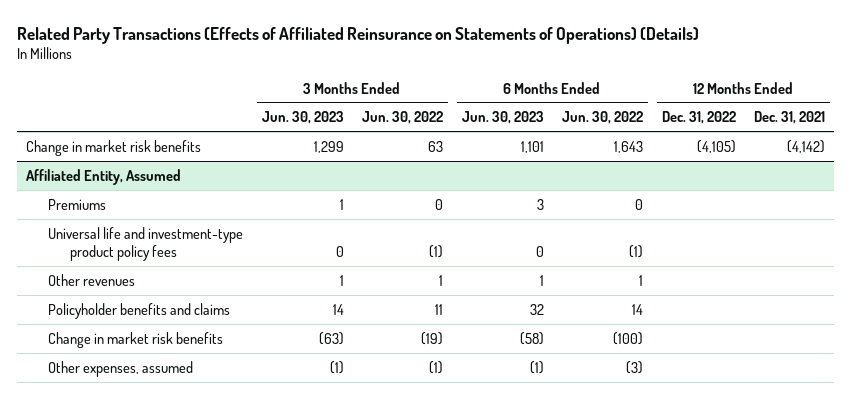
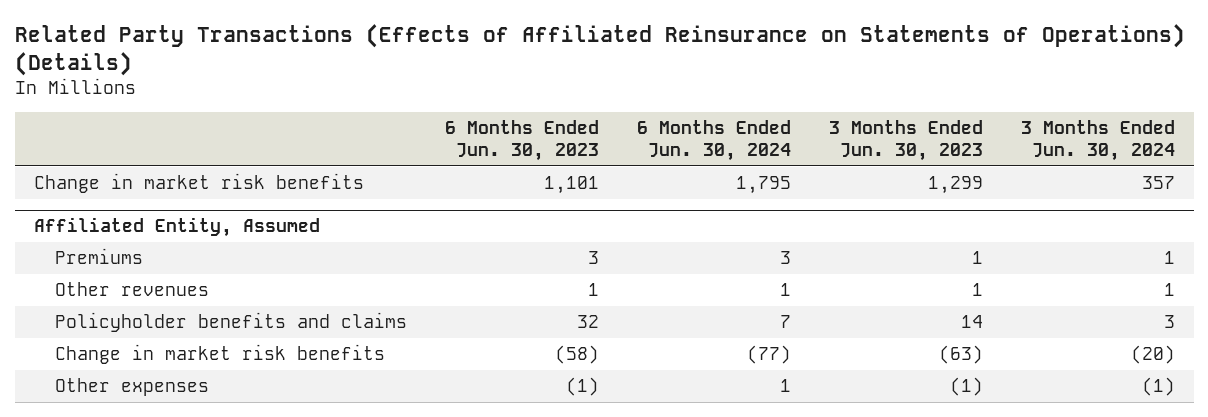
- | 3 Months Ended Jun. 30, 2023 | 3 Months Ended Jun. 30, 2022 | 6 Months Ended Jun. 30, 2023 | 6 Months Ended Jun. 30, 2022 | 12 Months Ended Dec. 31, 2022 | 12 Months Ended Dec. 31, 2021
+ | 6 Months Ended Jun. 30, 2023 | 6 Months Ended Jun. 30, 2024 | 3 Months Ended Jun. 30, 2023 | 3 Months Ended Jun. 30, 2024
@ Affiliated Entity, Assumed
- Universal life and investment-type product policy fees | 0 | (1) | 0 | (1) | |
- Other expenses, assumed | (1) | (1) | (1) | (3) | |
+ Other expenses | (1) | 1 | (1) | (1)

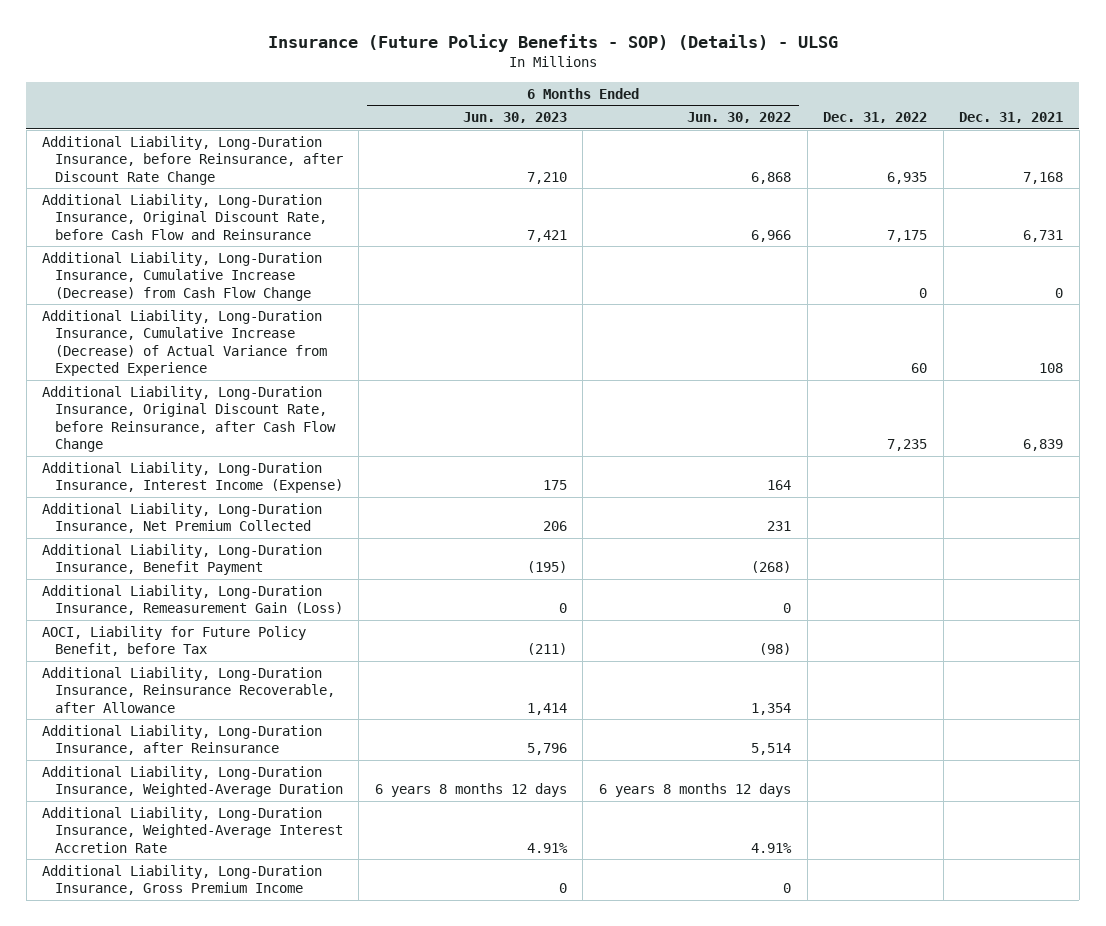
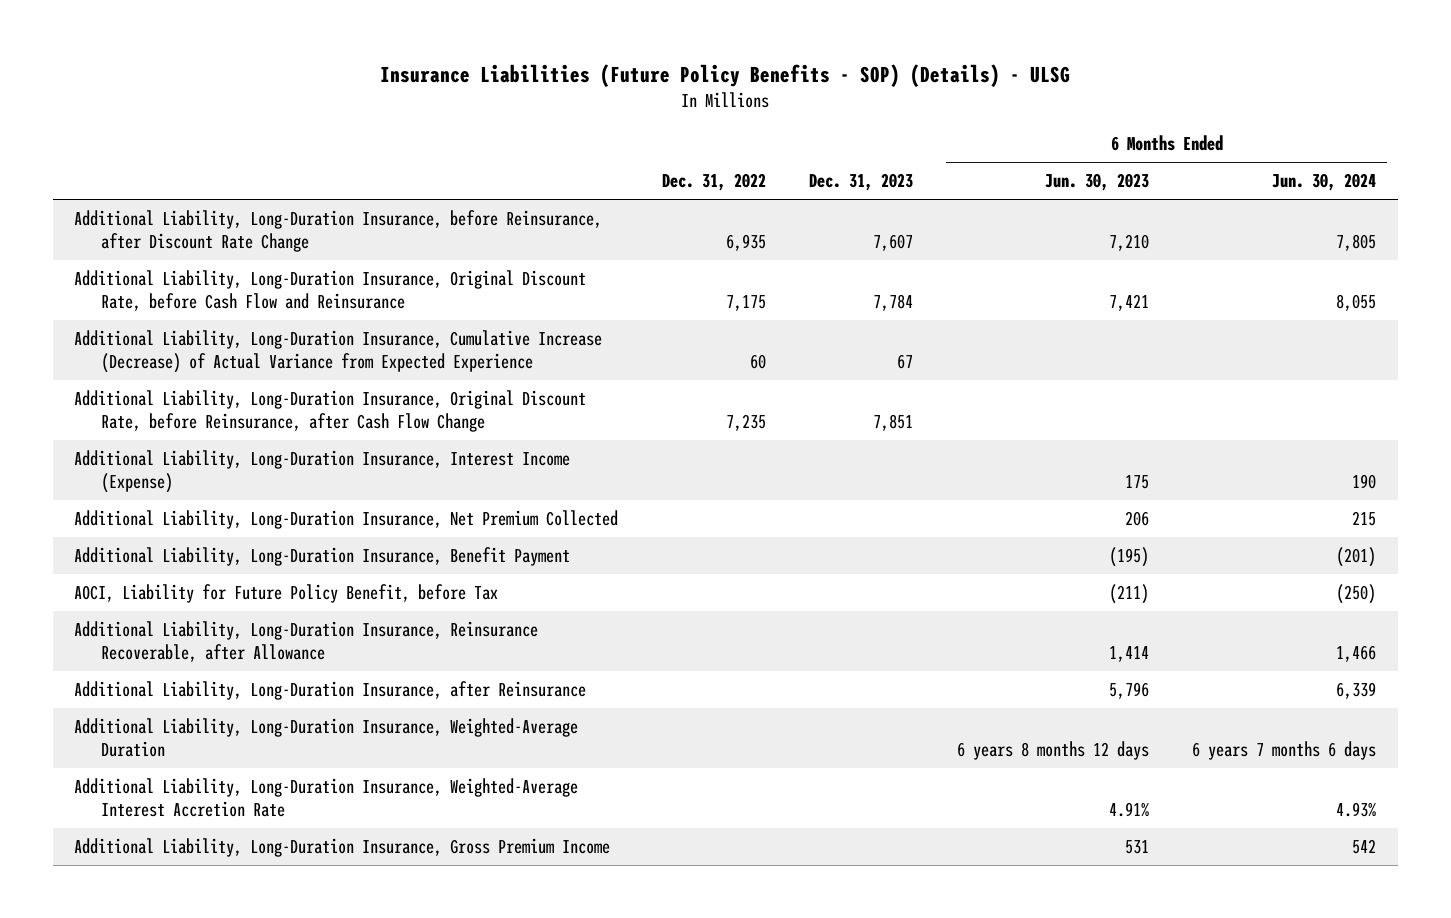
- Insurance (Future Policy Benefits - SOP) (Details) - ULSG
+ Insurance Liabilities (Future Policy Benefits - SOP) (Details) - ULSG
- | 6 Months Ended Jun. 30, 2023 | 6 Months Ended Jun. 30, 2022 | Dec. 31, 2022 | Dec. 31, 2021
+ | Dec. 31, 2022 | Dec. 31, 2023 | 6 Months Ended Jun. 30, 2023 | 6 Months Ended Jun. 30, 2024
- Additional Liability, Long-Duration Insurance, Cumulative Increase (Decrease) from Cash Flow Change | | | 0 | 0
- Additional Liability, Long-Duration Insurance, Remeasurement Gain (Loss) | 0 | 0 | |
- Additional Liability, Long-Duration Insurance, Gross Premium Income | 0 | 0 | |
+ Additional Liability, Long-Duration Insurance, Gross Premium Income | | | 531 | 542

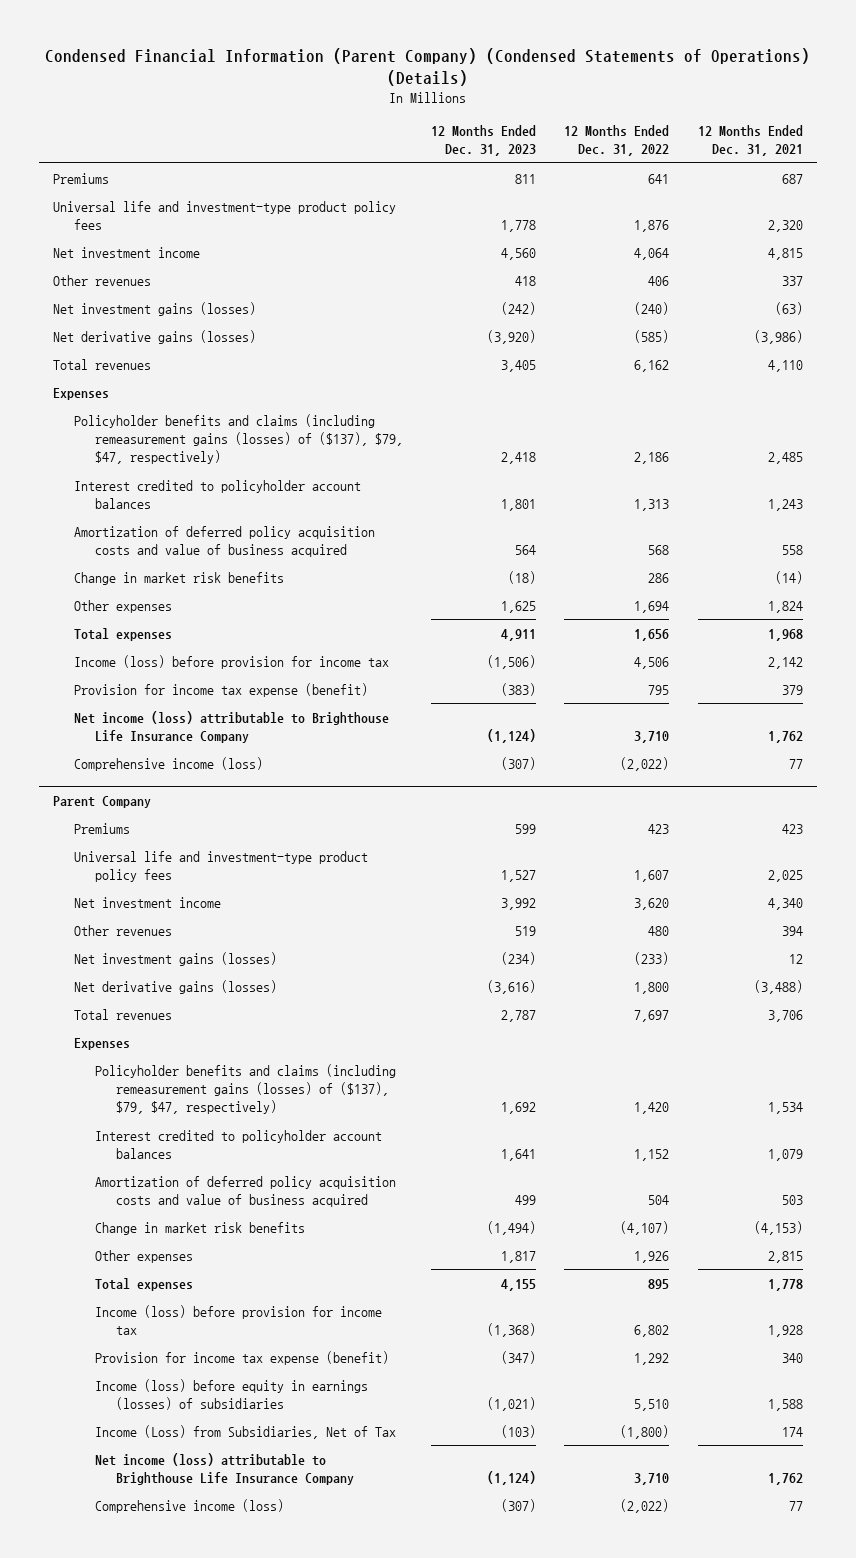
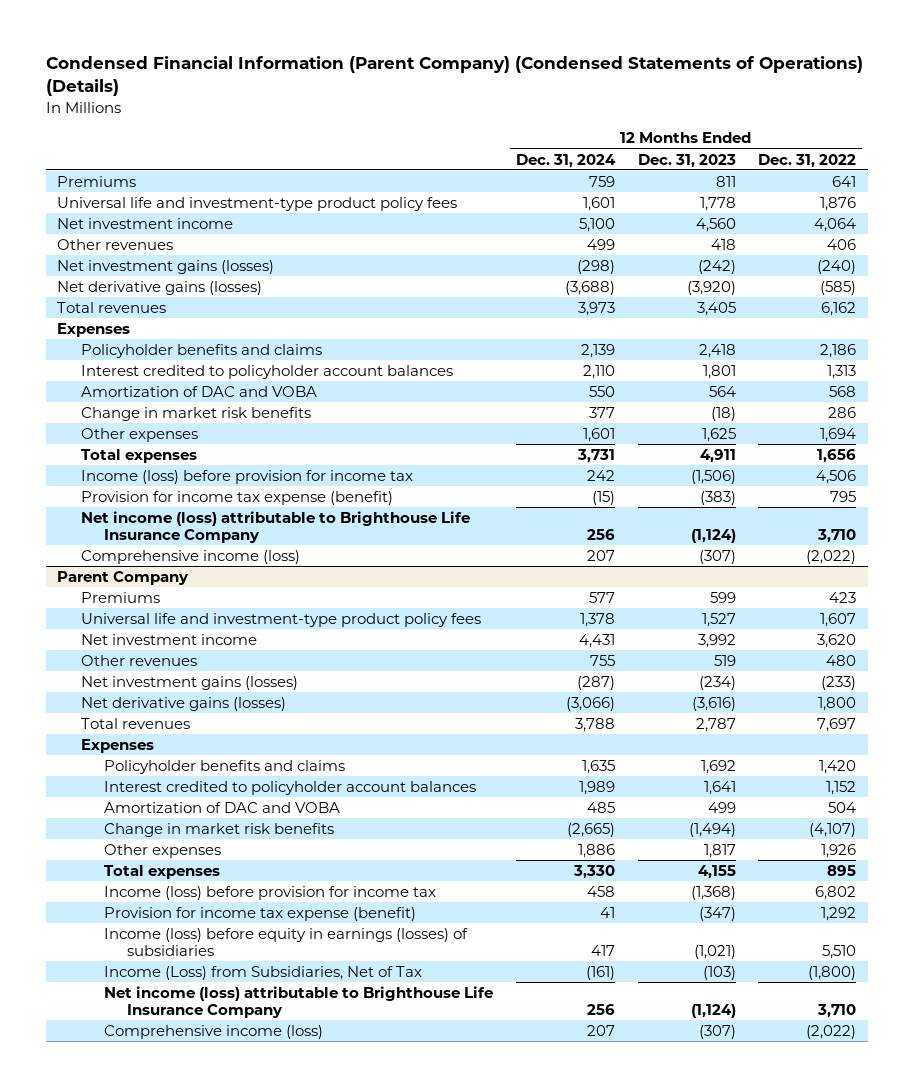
- | 12 Months Ended Dec. 31, 2023 | 12 Months Ended Dec. 31, 2022 | 12 Months Ended Dec. 31, 2021
+ | 12 Months Ended Dec. 31, 2024 | 12 Months Ended Dec. 31, 2023 | 12 Months Ended Dec. 31, 2022
- Policyholder benefits and claims (including remeasurement gains (losses) of ($137), $79, $47, respectively) | 2,418 | 2,186 | 2,485
+ Policyholder benefits and claims | 2,139 | 2,418 | 2,186
- Amortization of deferred policy acquisition costs and value of business acquired | 564 | 568 | 558
+ Amortization of DAC and VOBA | 550 | 564 | 568
@ Parent Company
- Policyholder benefits and claims (including remeasurement gains (losses) of ($137), $79, $47, respectively) | 1,692 | 1,420 | 1,534
+ Policyholder benefits and claims | 1,635 | 1,692 | 1,420
- Amortization of deferred policy acquisition costs and value of business acquired | 499 | 504 | 503
+ Amortization of DAC and VOBA | 485 | 499 | 504

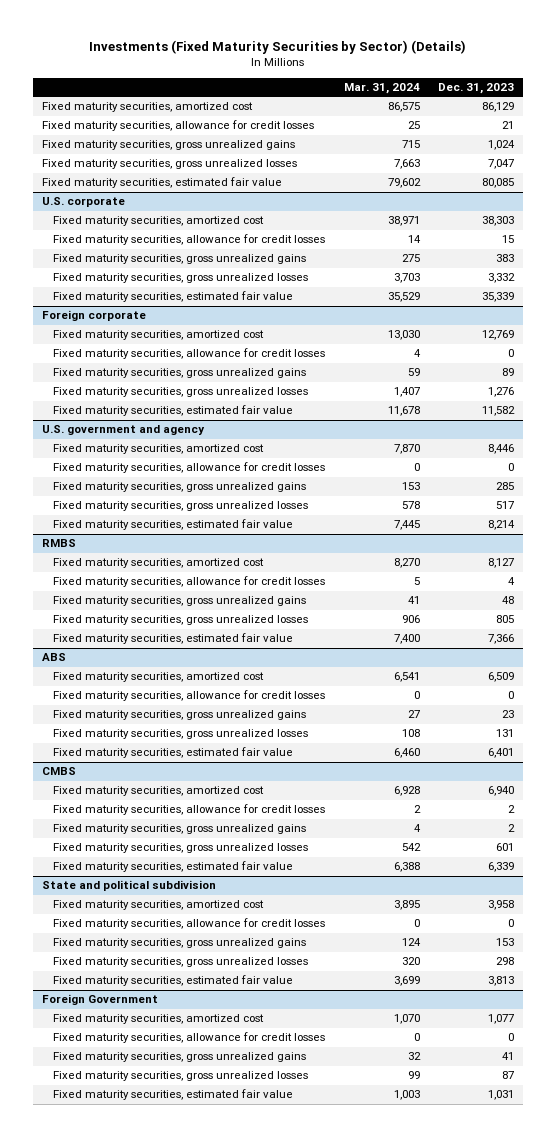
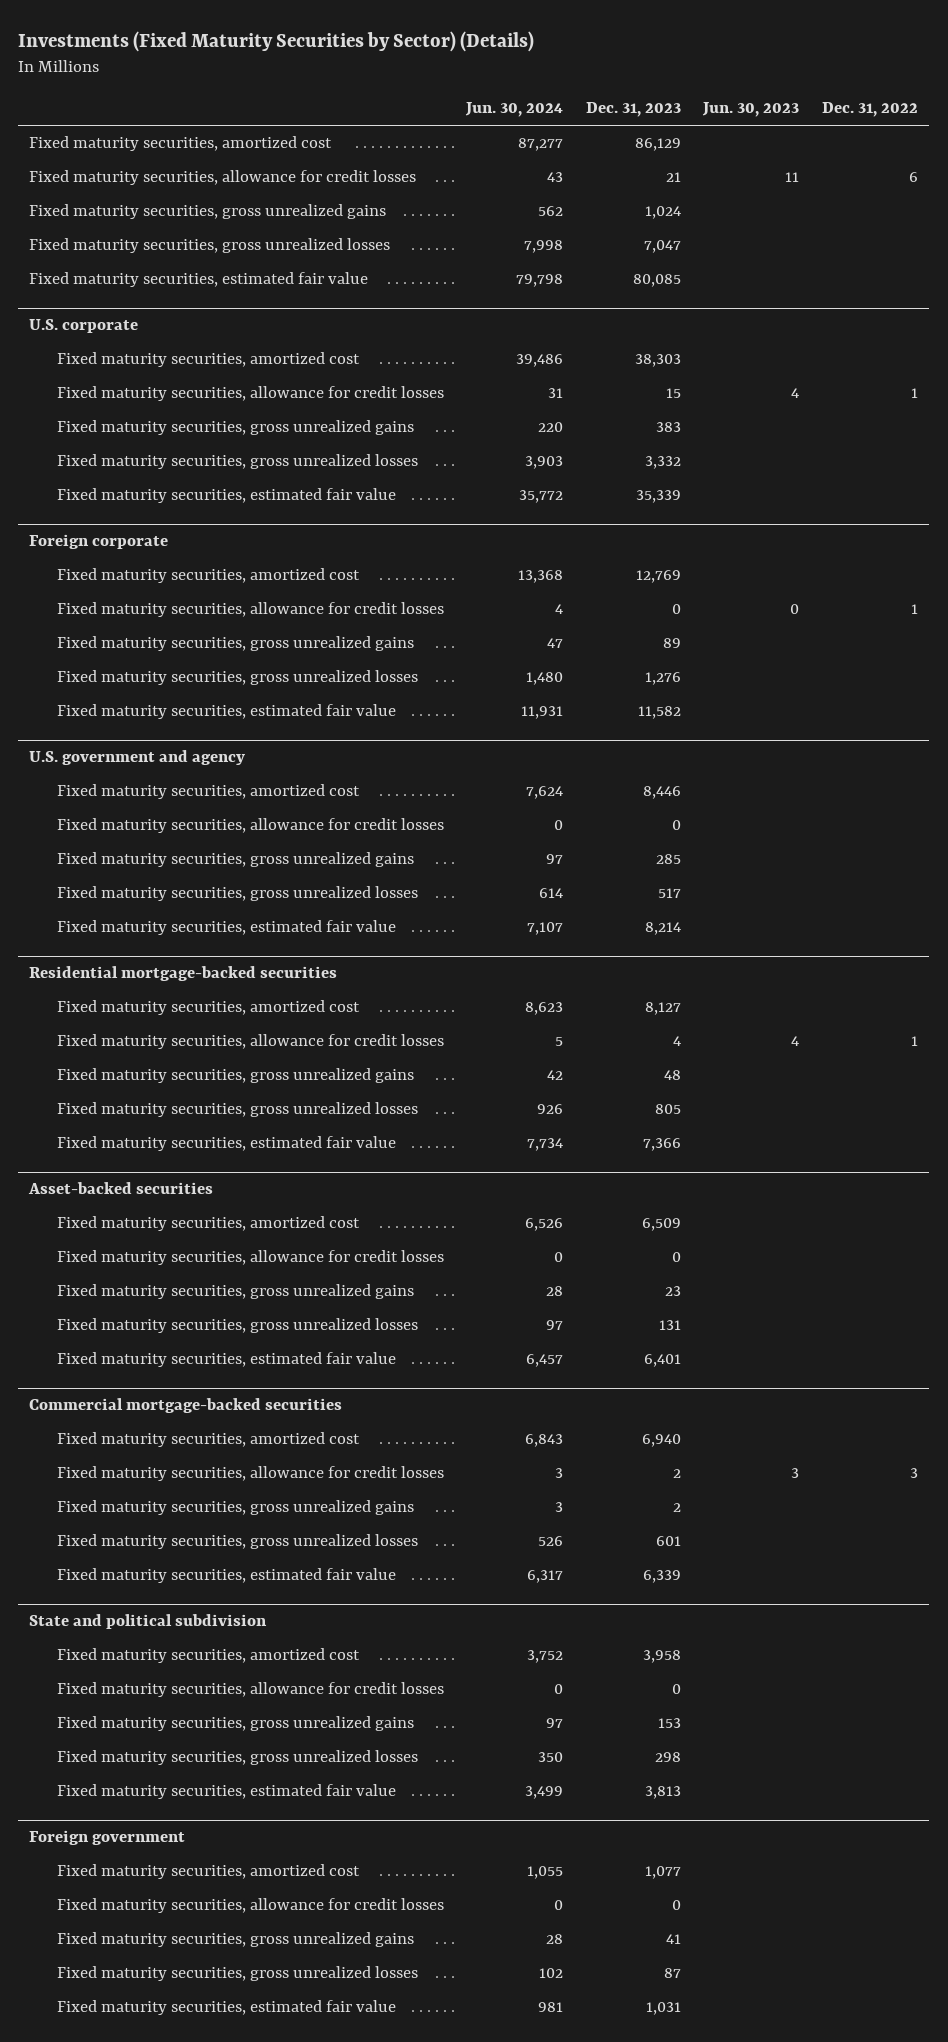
- | Mar. 31, 2024 | Dec. 31, 2023
+ | Jun. 30, 2024 | Dec. 31, 2023 | Jun. 30, 2023 | Dec. 31, 2022
- RMBS
+ Residential mortgage-backed securities
- ABS
+ Asset-backed securities
- CMBS
+ Commercial mortgage-backed securities
- Foreign Government
+ Foreign government

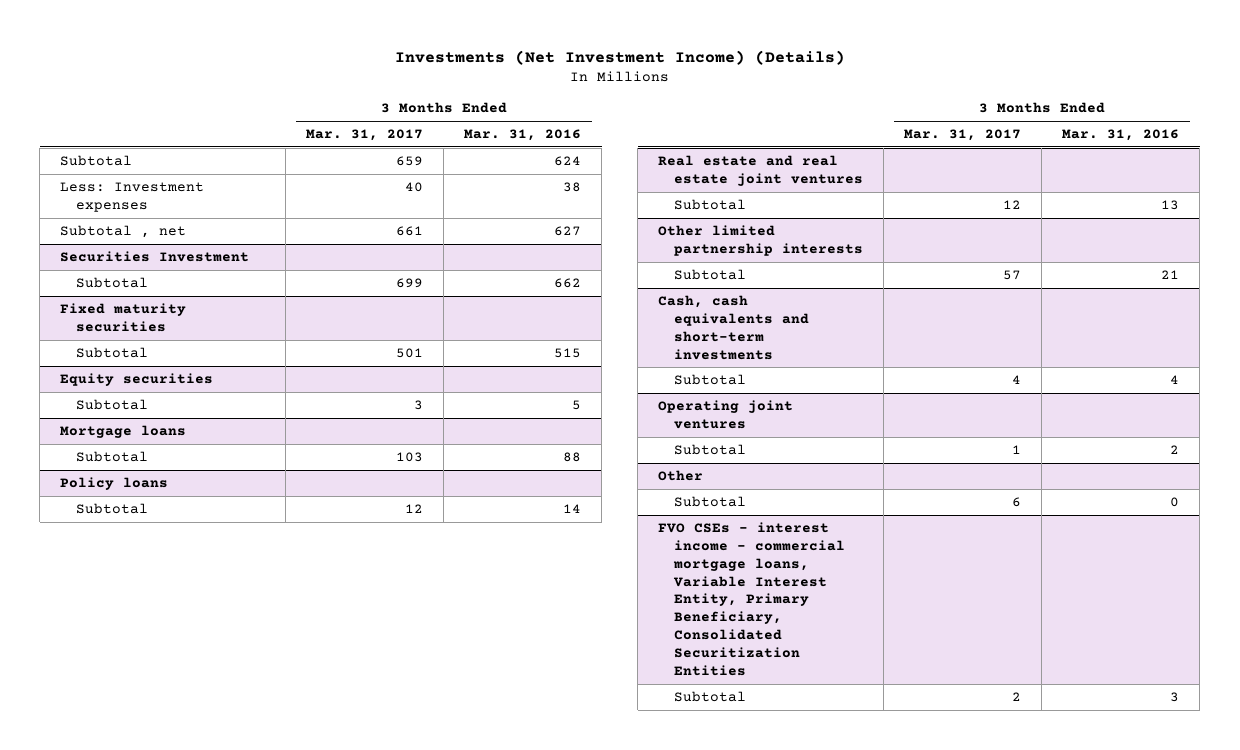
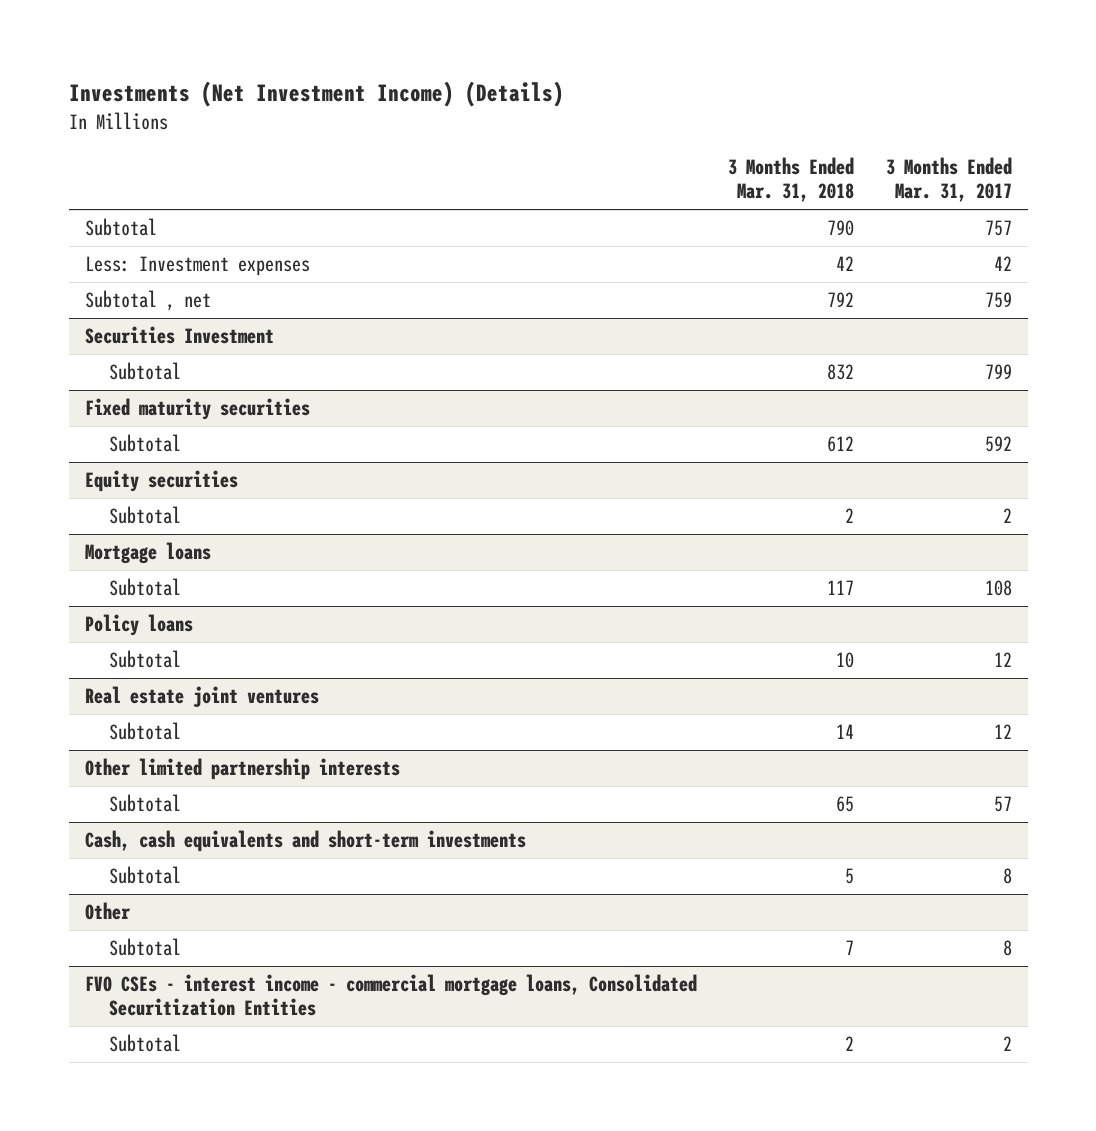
- | 3 Months Ended Mar. 31, 2017 | 3 Months Ended Mar. 31, 2016
+ | 3 Months Ended Mar. 31, 2018 | 3 Months Ended Mar. 31, 2017
- Subtotal | 659 | 624
- Less: Investment expenses | 40 | 38
- Subtotal , net | 661 | 627
+ Subtotal | 790 | 757
+ Less: Investment expenses | 42 | 42
+ Subtotal , net | 792 | 759
@ Securities Investment
- Subtotal | 699 | 662
+ Subtotal | 832 | 799
@ Fixed maturity securities
- Subtotal | 501 | 515
+ Subtotal | 612 | 592
@ Equity securities
- Subtotal | 3 | 5
+ Subtotal | 2 | 2
@ Mortgage loans
- Subtotal | 103 | 88
+ Subtotal | 117 | 108
- Real estate and real estate joint ventures
+ Real estate joint ventures
@ Cash, cash equivalents and short-term investments
- Subtotal | 4 | 4
- Operating joint ventures
- Subtotal | 1 | 2
@ Cash, cash equivalents and short-term investments
+ Subtotal | 5 | 8
@ Other
- Subtotal | 6 | 0
- FVO CSEs - interest income - commercial mortgage loans, Variable Interest Entity, Primary Beneficiary, Consolidated Securitization Entities
@ Other
+ Subtotal | 7 | 8
+ FVO CSEs - interest income - commercial mortgage loans, Consolidated Securitization Entities

